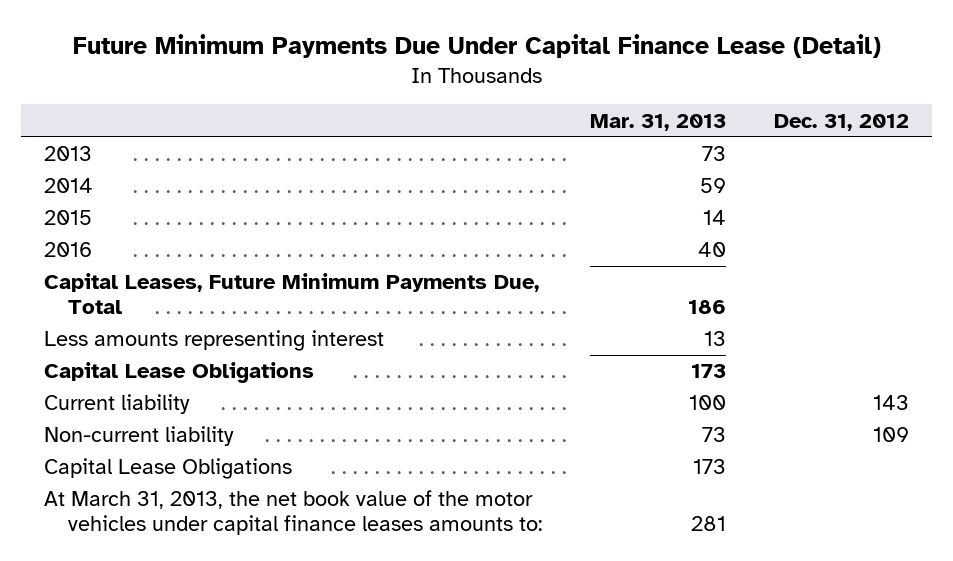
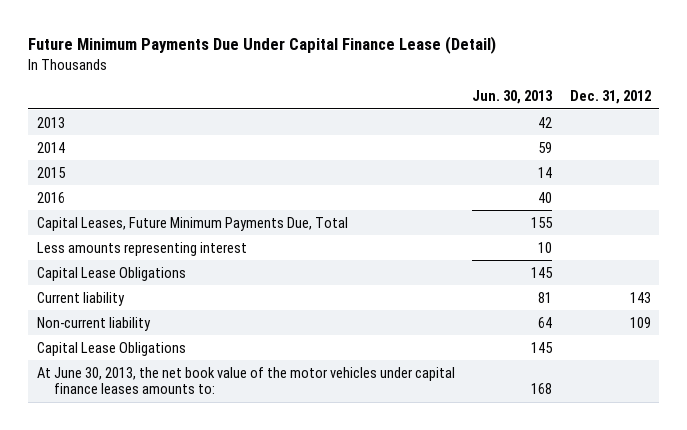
- | Mar. 31, 2013 | Dec. 31, 2012
+ | Jun. 30, 2013 | Dec. 31, 2012
- At March 31, 2013, the net book value of the motor vehicles under capital finance leases amounts to: | 281 |
+ At June 30, 2013, the net book value of the motor vehicles under capital finance leases amounts to: | 168 |

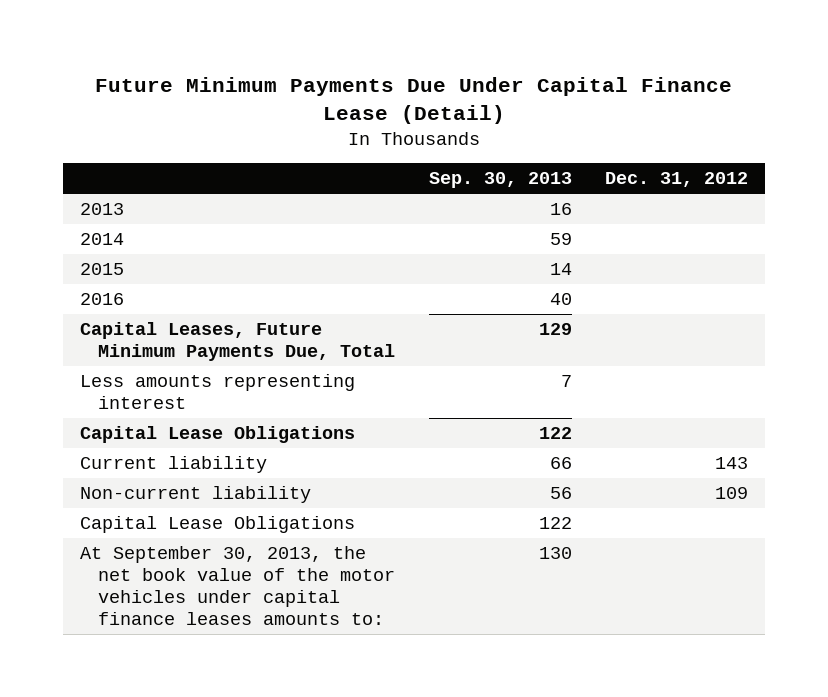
- | Jun. 30, 2013 | Dec. 31, 2012
+ | Sep. 30, 2013 | Dec. 31, 2012
- At June 30, 2013, the net book value of the motor vehicles under capital finance leases amounts to: | 168 |
+ At September 30, 2013, the net book value of the motor vehicles under capital finance leases amounts to: | 130 |

